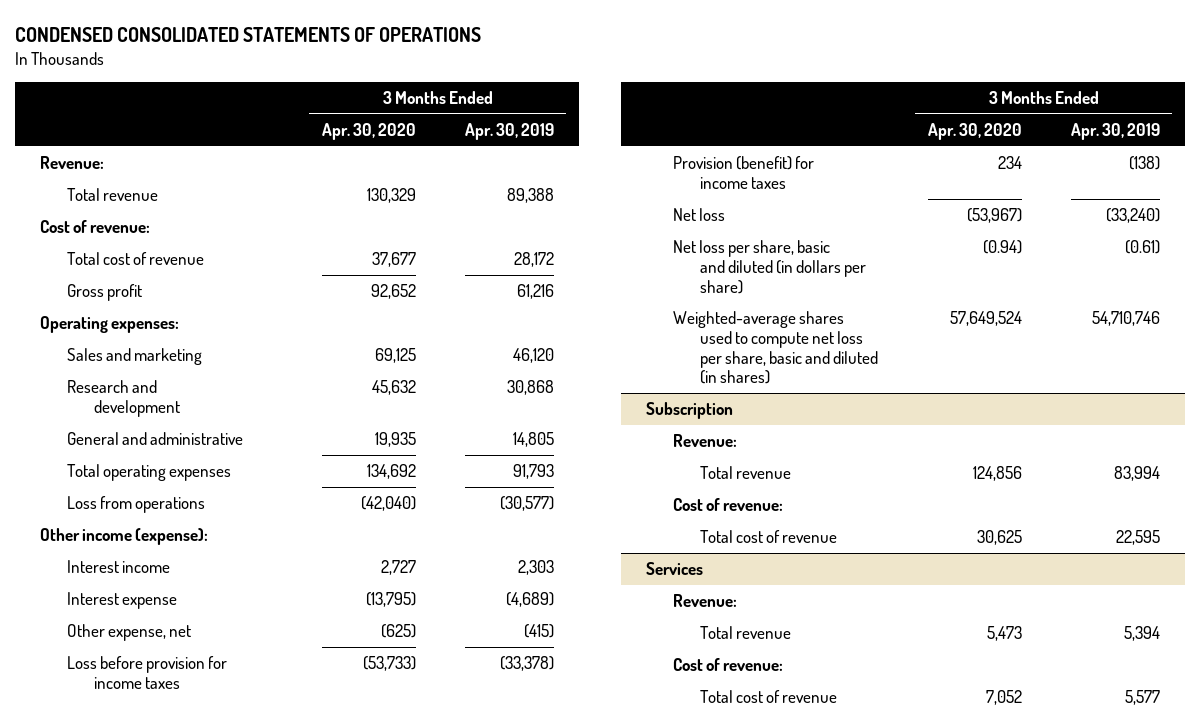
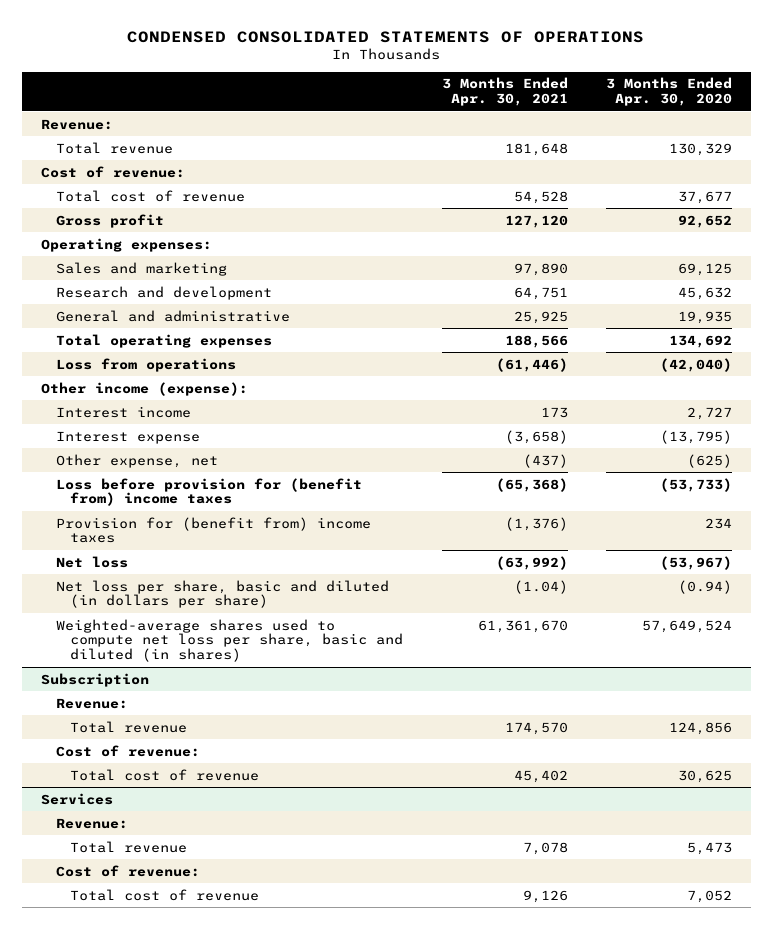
- | 3 Months Ended Apr. 30, 2020 | 3 Months Ended Apr. 30, 2019
+ | 3 Months Ended Apr. 30, 2021 | 3 Months Ended Apr. 30, 2020
- Loss before provision for income taxes | (53,733) | (33,378)
- Provision (benefit) for income taxes | 234 | (138)
+ Loss before provision for (benefit from) income taxes | (65,368) | (53,733)
+ Provision for (benefit from) income taxes | (1,376) | 234

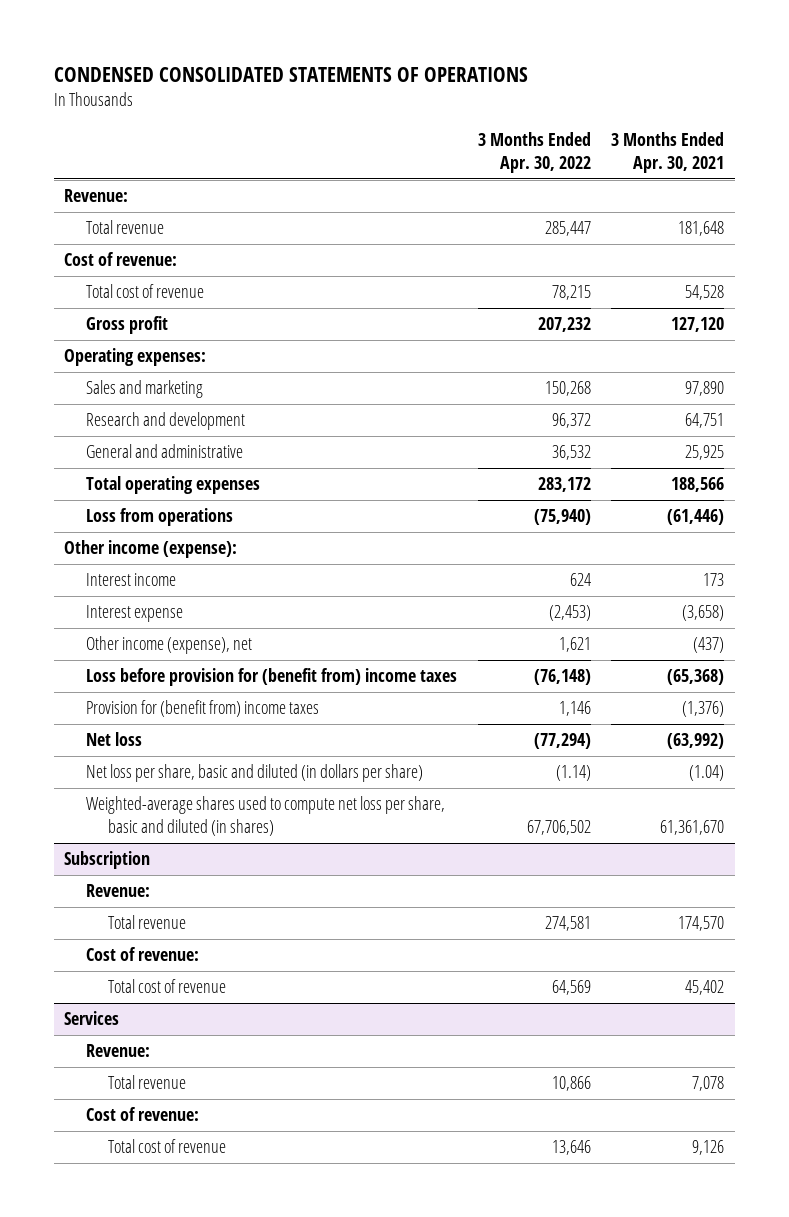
- | 3 Months Ended Apr. 30, 2021 | 3 Months Ended Apr. 30, 2020
+ | 3 Months Ended Apr. 30, 2022 | 3 Months Ended Apr. 30, 2021
- Other expense, net | (437) | (625)
+ Other income (expense), net | 1,621 | (437)

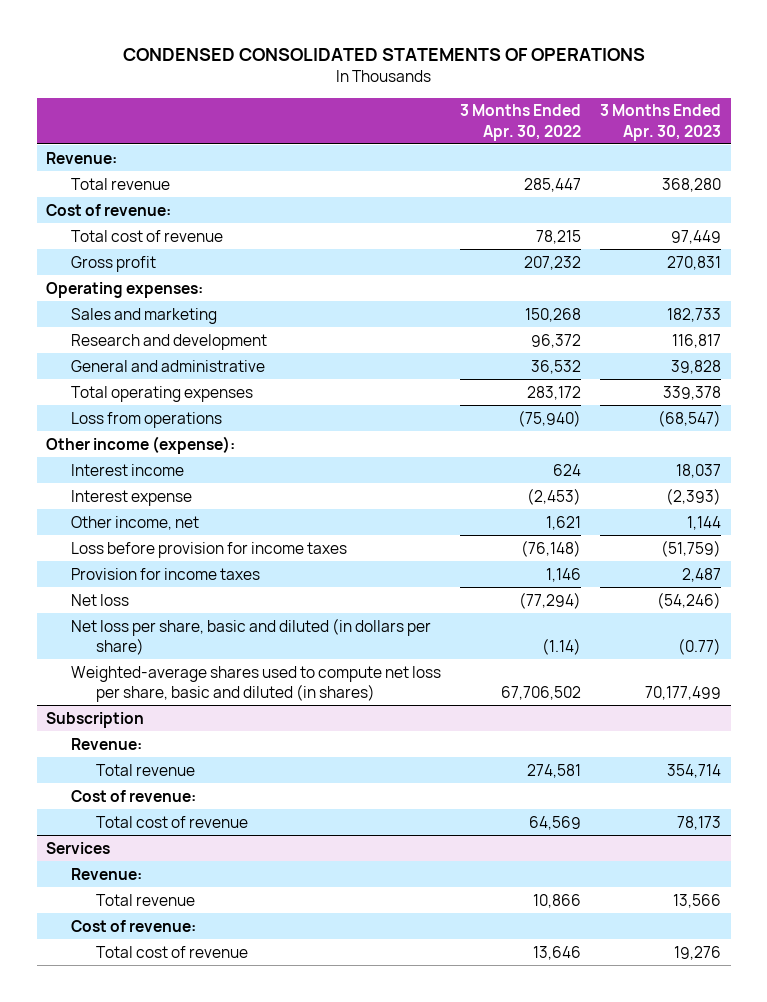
- | 3 Months Ended Apr. 30, 2022 | 3 Months Ended Apr. 30, 2021
+ | 3 Months Ended Apr. 30, 2022 | 3 Months Ended Apr. 30, 2023
- Other income (expense), net | 1,621 | (437)
- Loss before provision for (benefit from) income taxes | (76,148) | (65,368)
- Provision for (benefit from) income taxes | 1,146 | (1,376)
+ Other income, net | 1,621 | 1,144
+ Loss before provision for income taxes | (76,148) | (51,759)
+ Provision for income taxes | 1,146 | 2,487

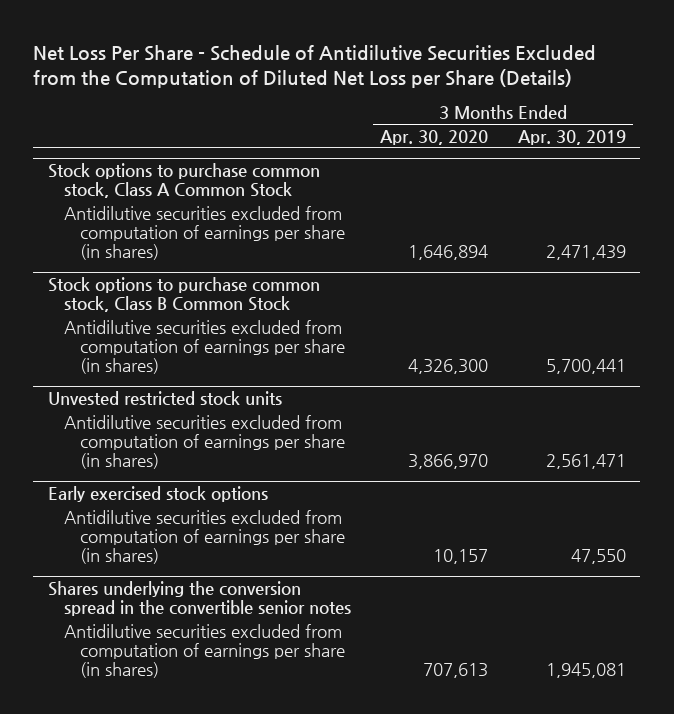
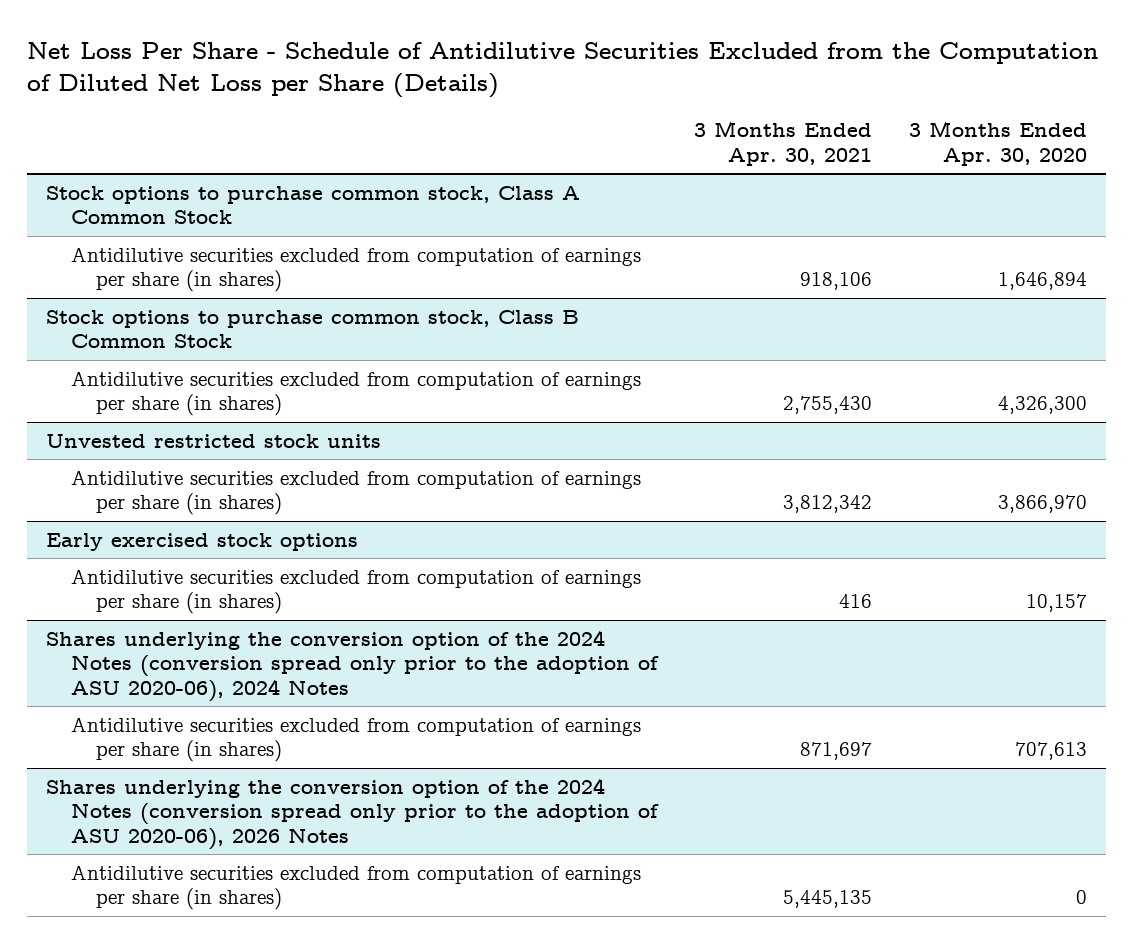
- | 3 Months Ended Apr. 30, 2020 | 3 Months Ended Apr. 30, 2019
+ | 3 Months Ended Apr. 30, 2021 | 3 Months Ended Apr. 30, 2020
- Shares underlying the conversion spread in the convertible senior notes
+ Shares underlying the conversion option of the 2024 Notes (conversion spread only prior to the adoption of ASU 2020-06), 2024 Notes
+ Shares underlying the conversion option of the 2024 Notes (conversion spread only prior to the adoption of ASU 2020-06), 2026 Notes
+ Antidilutive securities excluded from computation of earnings per share (in shares) | 5,445,135 | 0

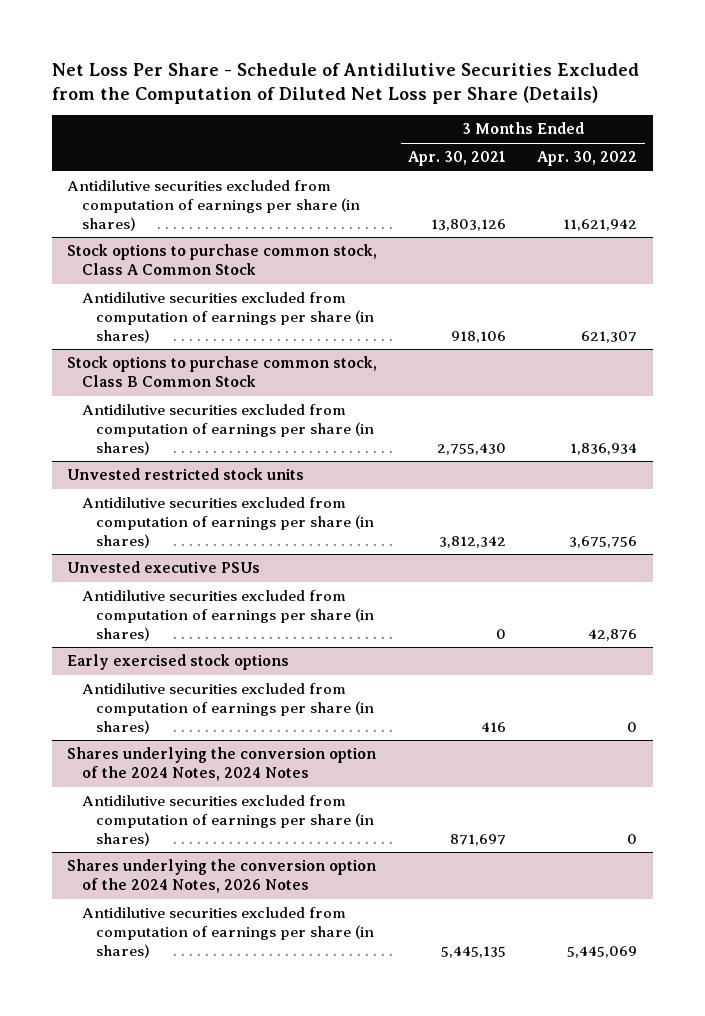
- | 3 Months Ended Apr. 30, 2021 | 3 Months Ended Apr. 30, 2020
+ | 3 Months Ended Apr. 30, 2021 | 3 Months Ended Apr. 30, 2022
+ Antidilutive securities excluded from computation of earnings per share (in shares) | 13,803,126 | 11,621,942
+ Unvested executive PSUs
+ Antidilutive securities excluded from computation of earnings per share (in shares) | 0 | 42,876
- Shares underlying the conversion option of the 2024 Notes (conversion spread only prior to the adoption of ASU 2020-06), 2024 Notes
+ Shares underlying the conversion option of the 2024 Notes, 2024 Notes
- Shares underlying the conversion option of the 2024 Notes (conversion spread only prior to the adoption of ASU 2020-06), 2026 Notes
+ Shares underlying the conversion option of the 2024 Notes, 2026 Notes

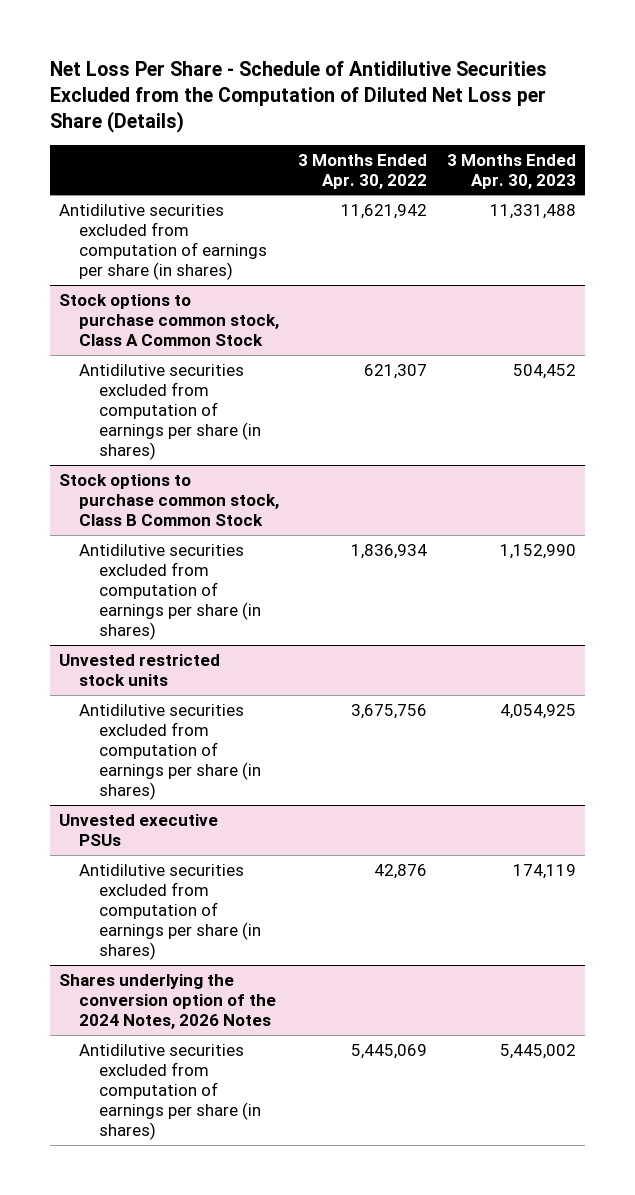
- | 3 Months Ended Apr. 30, 2021 | 3 Months Ended Apr. 30, 2022
+ | 3 Months Ended Apr. 30, 2022 | 3 Months Ended Apr. 30, 2023
- Early exercised stock options
- Antidilutive securities excluded from computation of earnings per share (in shares) | 416 | 0
- Shares underlying the conversion option of the 2024 Notes, 2024 Notes
- Antidilutive securities excluded from computation of earnings per share (in shares) | 871,697 | 0

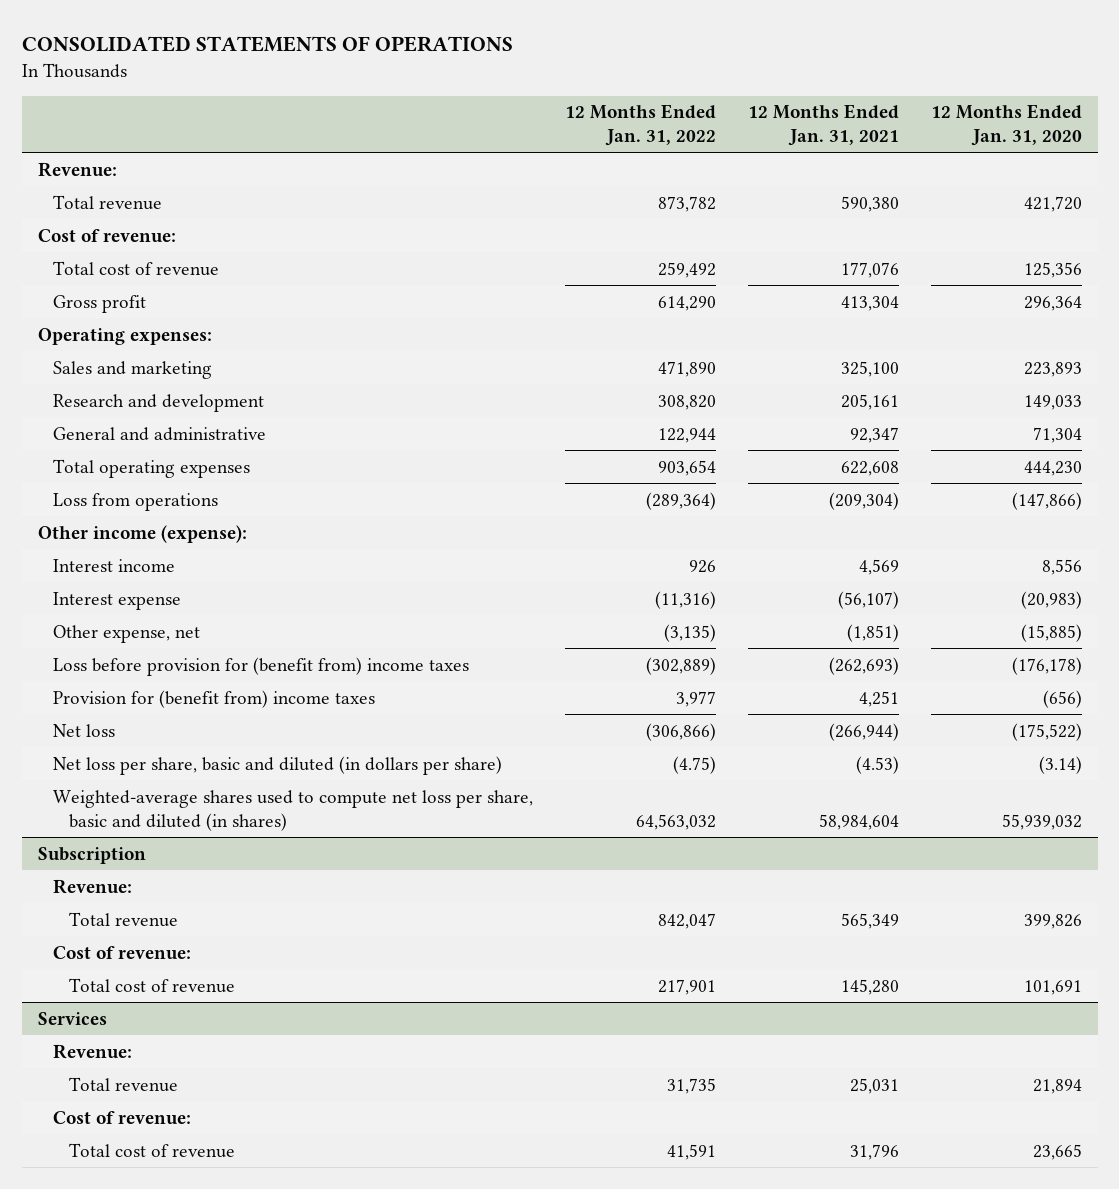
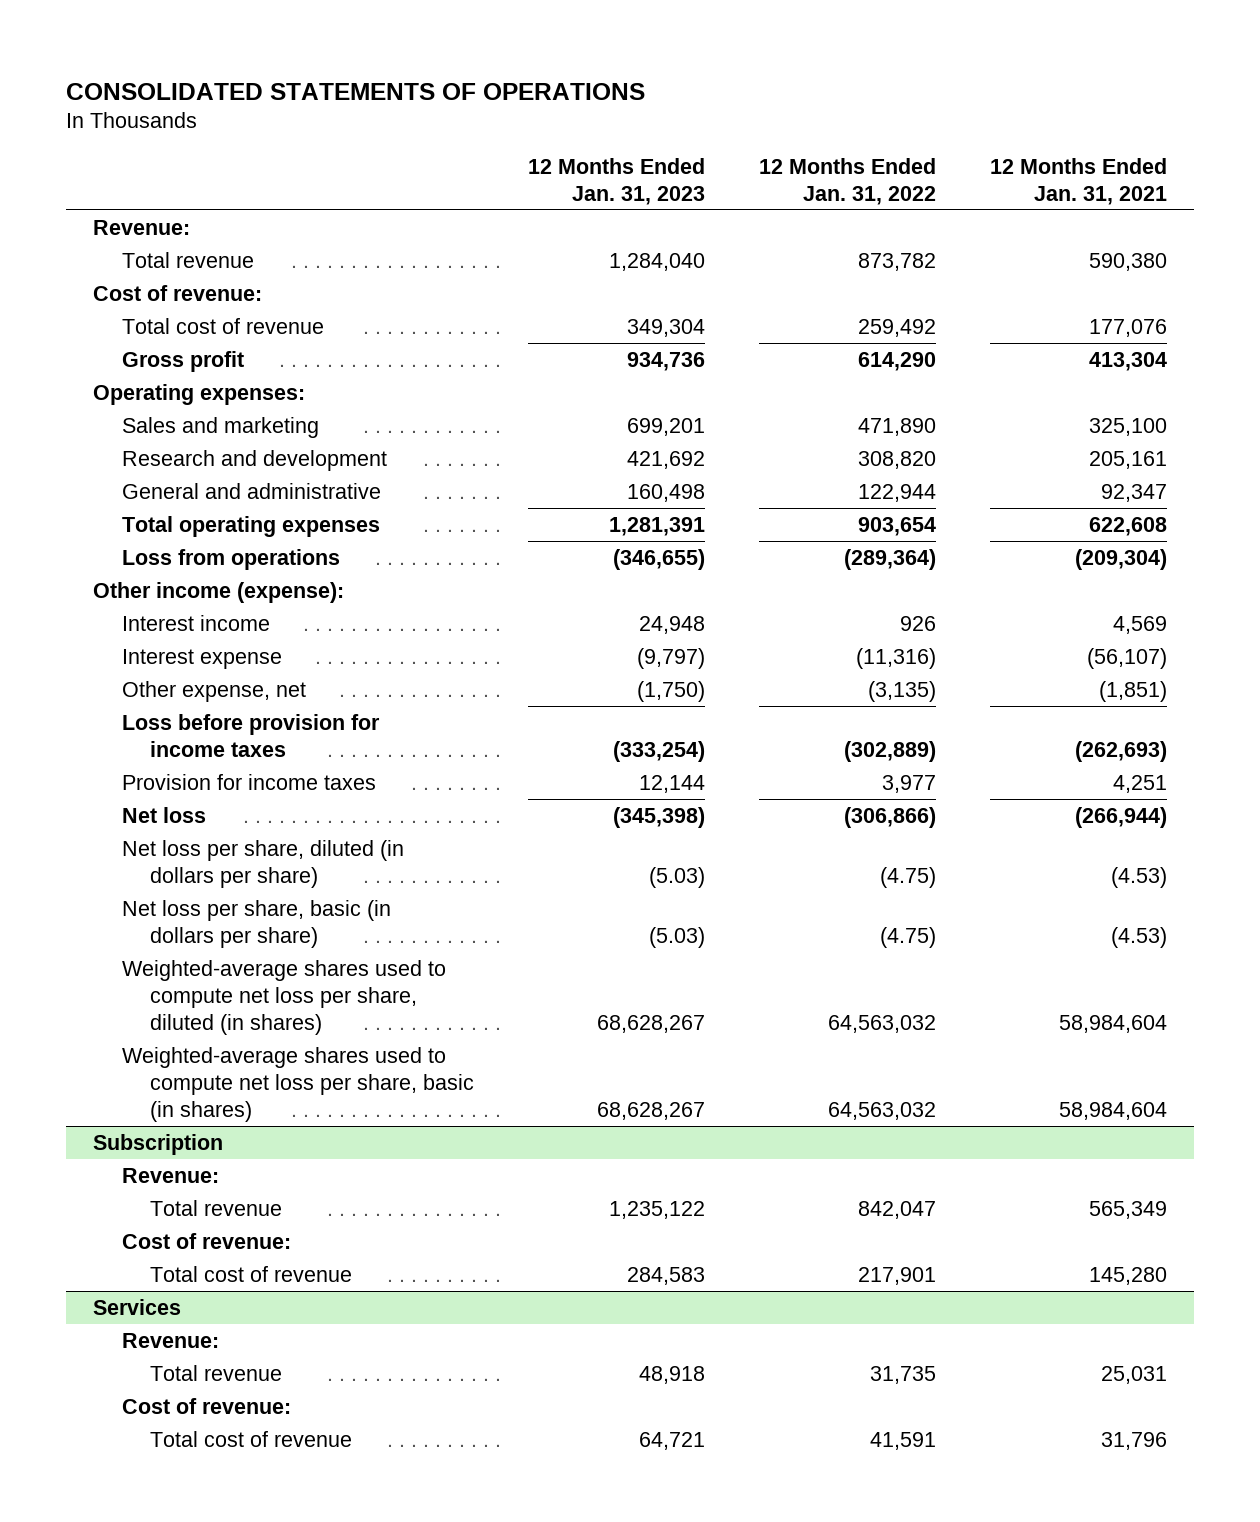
- | 12 Months Ended Jan. 31, 2022 | 12 Months Ended Jan. 31, 2021 | 12 Months Ended Jan. 31, 2020
+ | 12 Months Ended Jan. 31, 2023 | 12 Months Ended Jan. 31, 2022 | 12 Months Ended Jan. 31, 2021
- Loss before provision for (benefit from) income taxes | (302,889) | (262,693) | (176,178)
- Provision for (benefit from) income taxes | 3,977 | 4,251 | (656)
+ Loss before provision for income taxes | (333,254) | (302,889) | (262,693)
+ Provision for income taxes | 12,144 | 3,977 | 4,251
- Net loss per share, basic and diluted (in dollars per share) | (4.75) | (4.53) | (3.14)
- Weighted-average shares used to compute net loss per share, basic and diluted (in shares) | 64,563,032 | 58,984,604 | 55,939,032
+ Net loss per share, diluted (in dollars per share) | (5.03) | (4.75) | (4.53)
+ Net loss per share, basic (in dollars per share) | (5.03) | (4.75) | (4.53)
+ Weighted-average shares used to compute net loss per share, diluted (in shares) | 68,628,267 | 64,563,032 | 58,984,604
+ Weighted-average shares used to compute net loss per share, basic (in shares) | 68,628,267 | 64,563,032 | 58,984,604

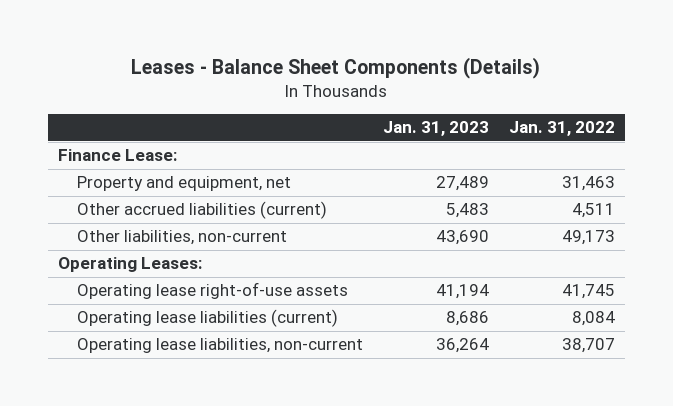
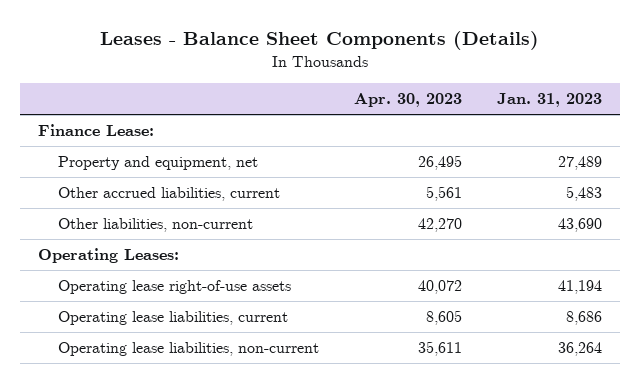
- | Jan. 31, 2023 | Jan. 31, 2022
+ | Apr. 30, 2023 | Jan. 31, 2023
- Other accrued liabilities (current) | 5,483 | 4,511
+ Other accrued liabilities, current | 5,561 | 5,483
- Operating lease liabilities (current) | 8,686 | 8,084
+ Operating lease liabilities, current | 8,605 | 8,686

